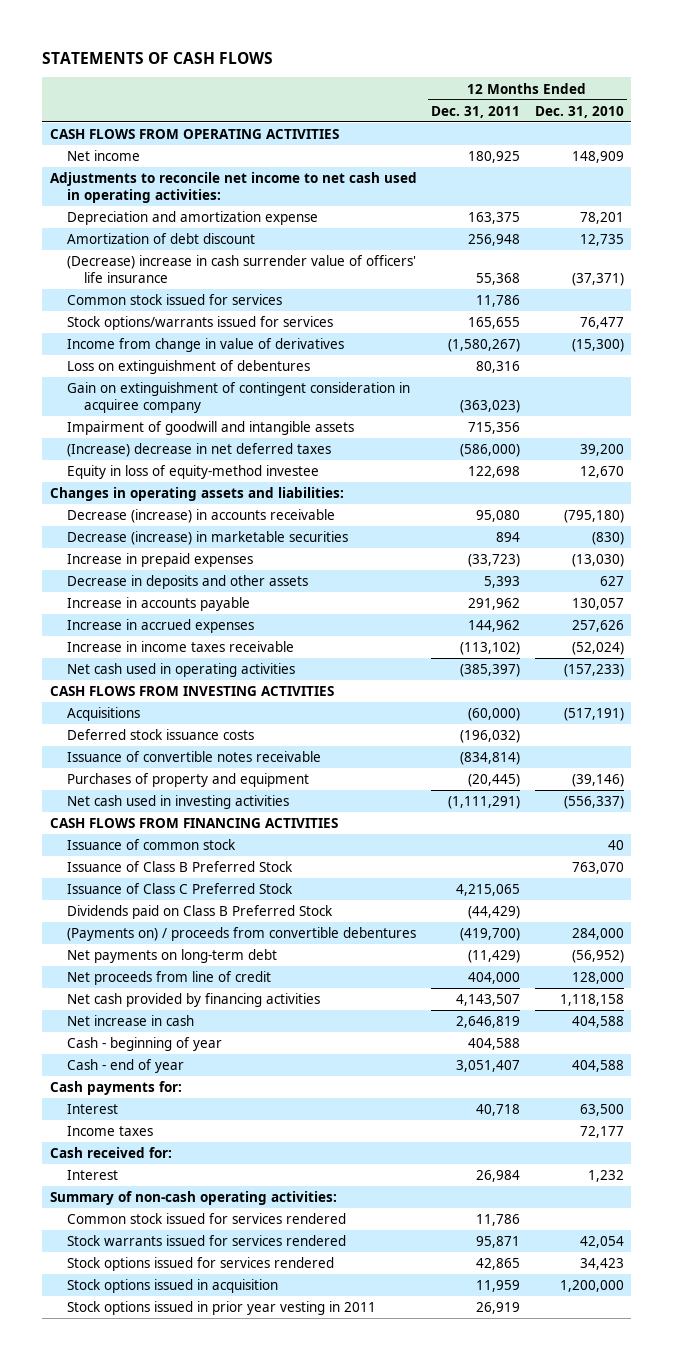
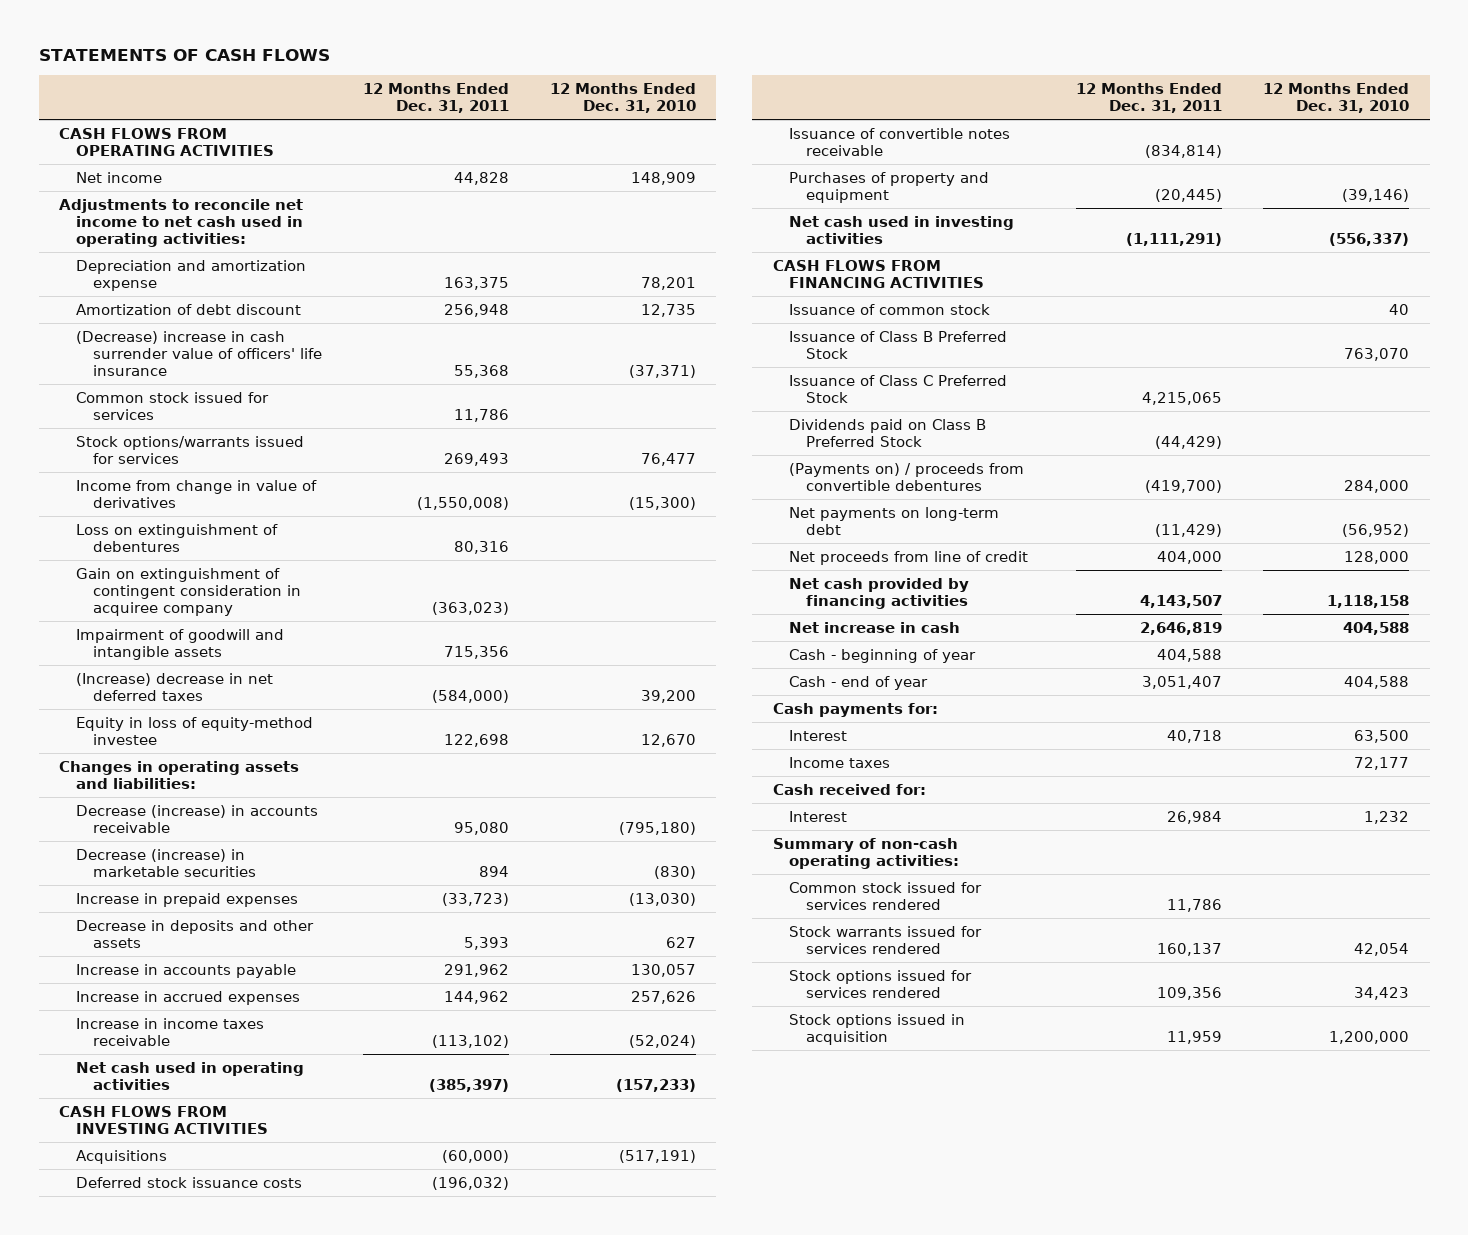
- Net income | 180,925 | 148,909
+ Net income | 44,828 | 148,909
- Stock options/warrants issued for services | 165,655 | 76,477
- Income from change in value of derivatives | (1,580,267) | (15,300)
+ Stock options/warrants issued for services | 269,493 | 76,477
+ Income from change in value of derivatives | (1,550,008) | (15,300)
- (Increase) decrease in net deferred taxes | (586,000) | 39,200
+ (Increase) decrease in net deferred taxes | (584,000) | 39,200
- Stock warrants issued for services rendered | 95,871 | 42,054
- Stock options issued for services rendered | 42,865 | 34,423
+ Stock warrants issued for services rendered | 160,137 | 42,054
+ Stock options issued for services rendered | 109,356 | 34,423
- Stock options issued in prior year vesting in 2011 | 26,919 |

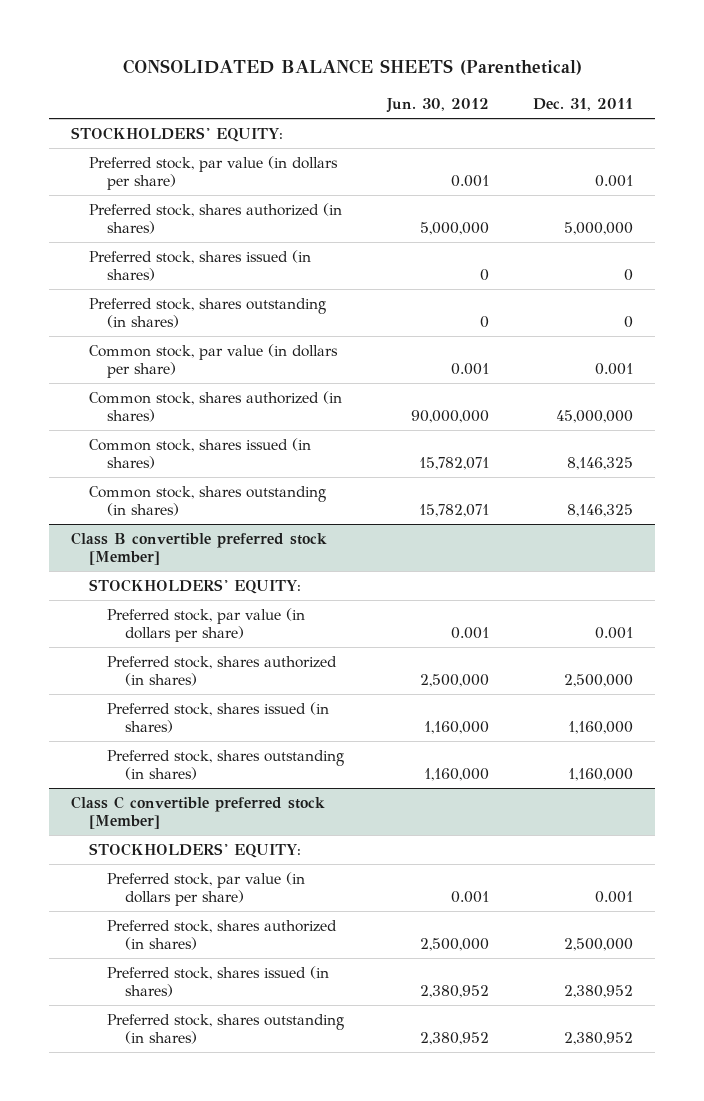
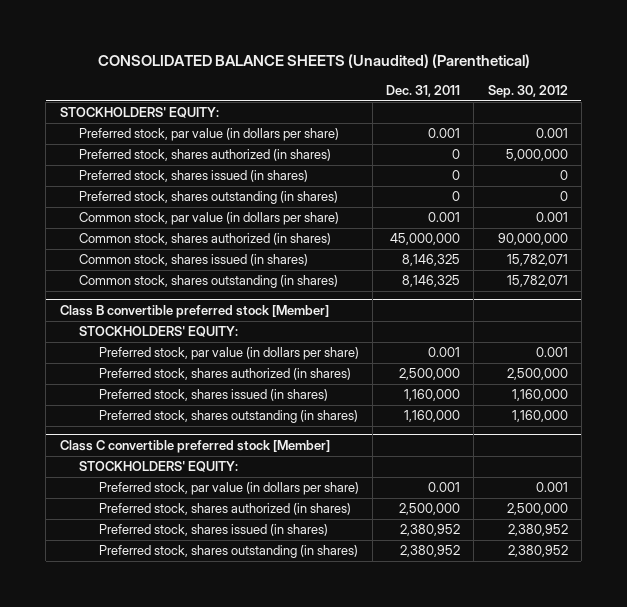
- CONSOLIDATED BALANCE SHEETS (Parenthetical)
+ CONSOLIDATED BALANCE SHEETS (Unaudited) (Parenthetical)
- | Jun. 30, 2012 | Dec. 31, 2011
+ | Dec. 31, 2011 | Sep. 30, 2012
- Preferred stock, shares authorized (in shares) | 5,000,000 | 5,000,000
+ Preferred stock, shares authorized (in shares) | 0 | 5,000,000

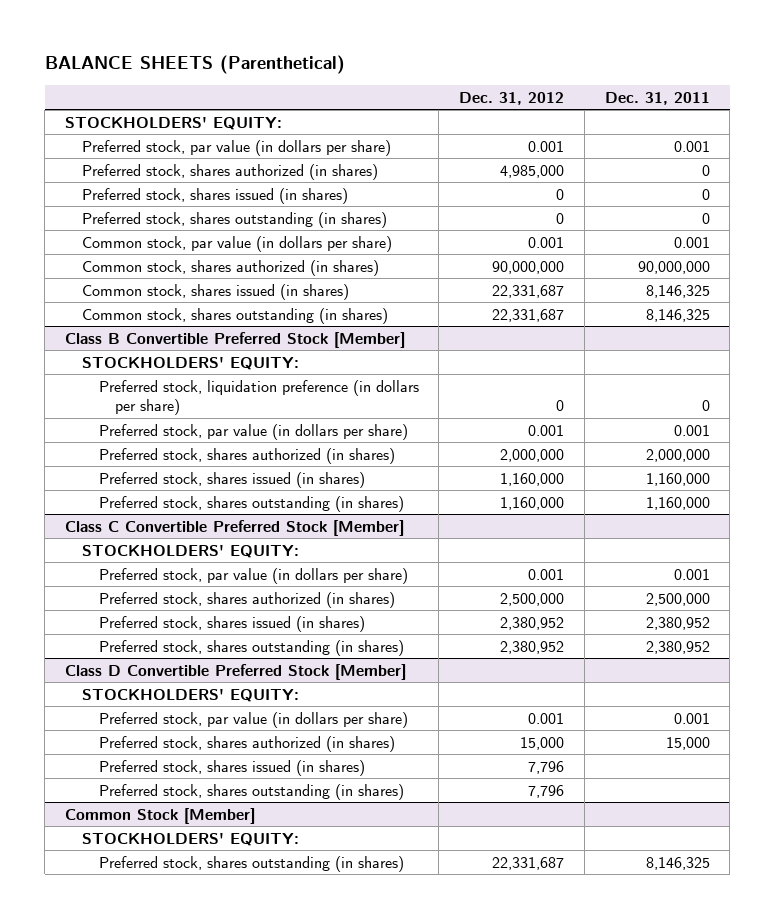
- CONSOLIDATED BALANCE SHEETS (Unaudited) (Parenthetical)
+ BALANCE SHEETS (Parenthetical)
- | Dec. 31, 2011 | Sep. 30, 2012
+ | Dec. 31, 2012 | Dec. 31, 2011
- Common stock, shares authorized (in shares) | 45,000,000 | 90,000,000
+ Common stock, shares authorized (in shares) | 90,000,000 | 90,000,000
- Class B convertible preferred stock [Member]
+ Class B Convertible Preferred Stock [Member]
+ Preferred stock, liquidation preference (in dollars per share) | 0 | 0
- Preferred stock, shares authorized (in shares) | 2,500,000 | 2,500,000
+ Preferred stock, shares authorized (in shares) | 2,000,000 | 2,000,000
- Class C convertible preferred stock [Member]
+ Class C Convertible Preferred Stock [Member]
+ Class D Convertible Preferred Stock [Member]
+ STOCKHOLDERS' EQUITY:
+ Preferred stock, par value (in dollars per share) | 0.001 | 0.001
+ Preferred stock, shares authorized (in shares) | 15,000 | 15,000
+ Preferred stock, shares issued (in shares) | 7,796 |
+ Preferred stock, shares outstanding (in shares) | 7,796 |
+ Common Stock [Member]
+ STOCKHOLDERS' EQUITY:
+ Preferred stock, shares outstanding (in shares) | 22,331,687 | 8,146,325

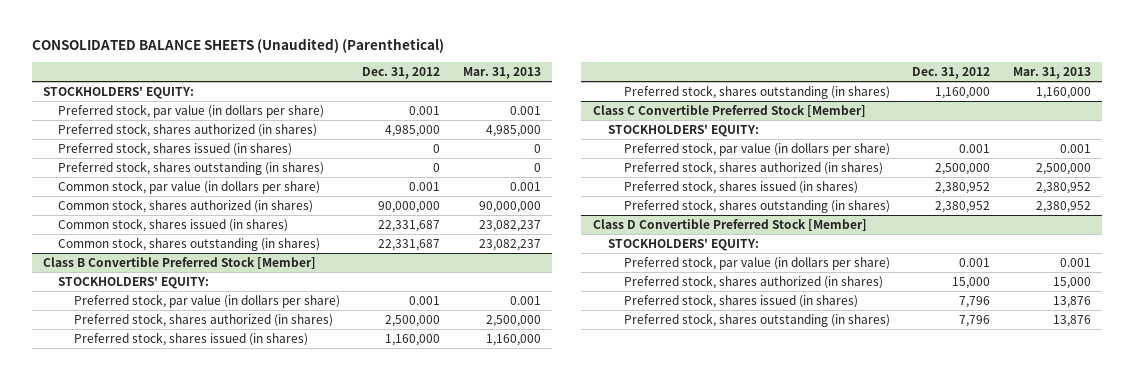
- BALANCE SHEETS (Parenthetical)
+ CONSOLIDATED BALANCE SHEETS (Unaudited) (Parenthetical)
- | Dec. 31, 2012 | Dec. 31, 2011
+ | Dec. 31, 2012 | Mar. 31, 2013
@ Class B Convertible Preferred Stock [Member]
- Preferred stock, liquidation preference (in dollars per share) | 0 | 0
- Preferred stock, shares authorized (in shares) | 2,000,000 | 2,000,000
+ Preferred stock, shares authorized (in shares) | 2,500,000 | 2,500,000
- Common Stock [Member]
- STOCKHOLDERS' EQUITY:
- Preferred stock, shares outstanding (in shares) | 22,331,687 | 8,146,325

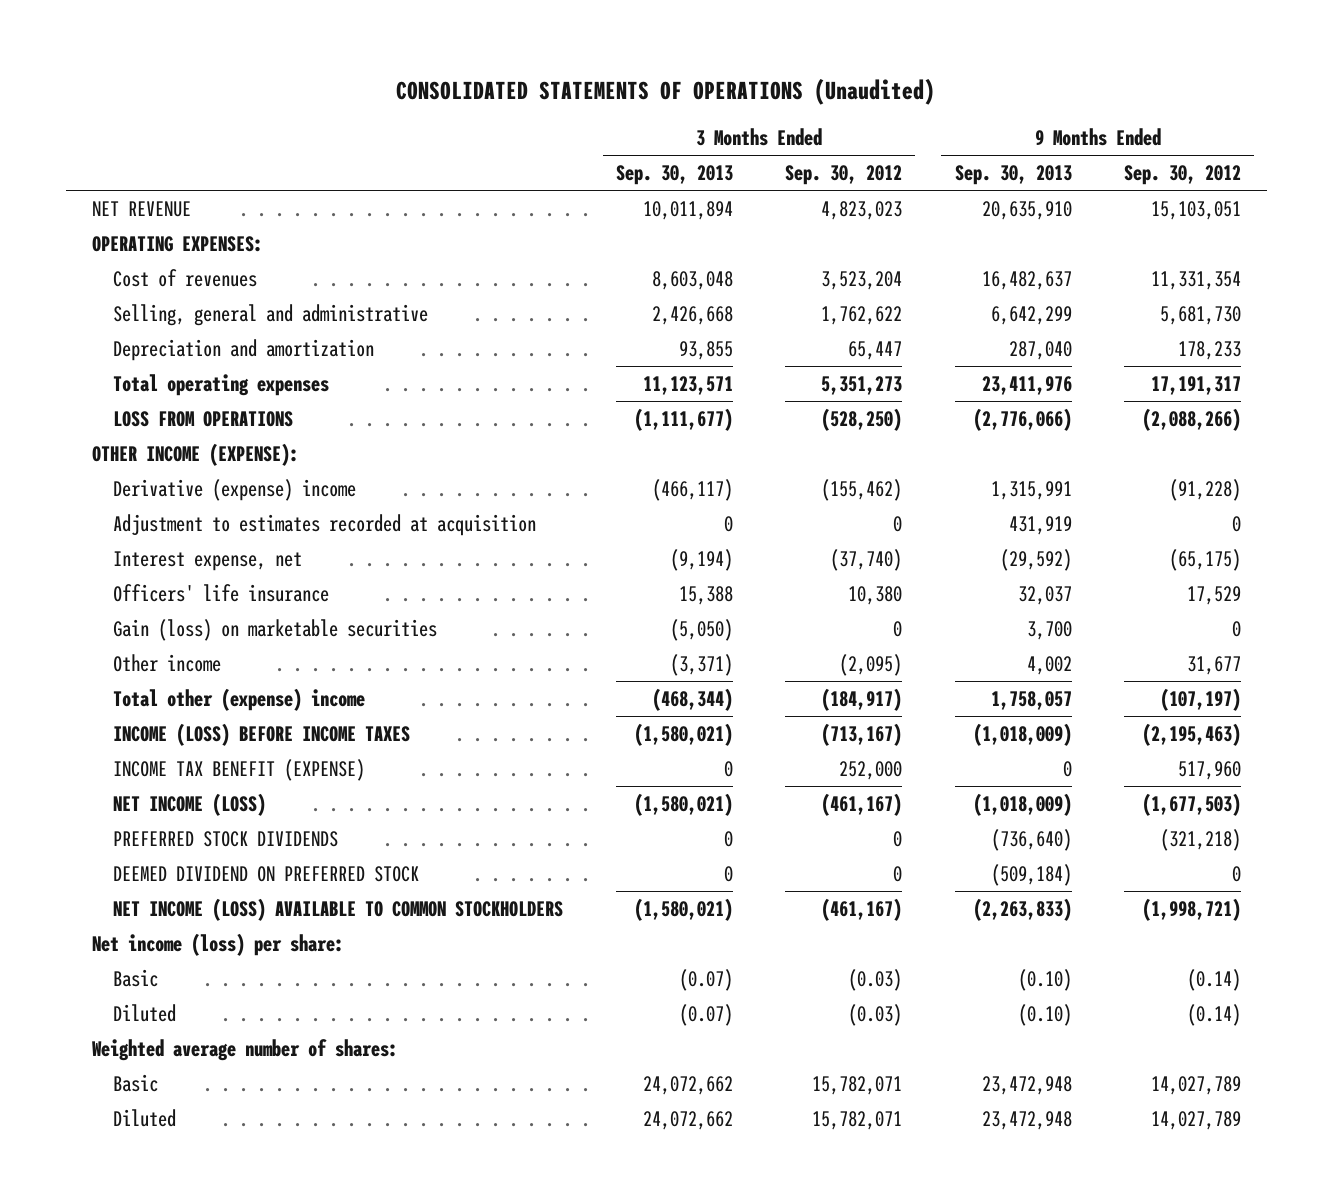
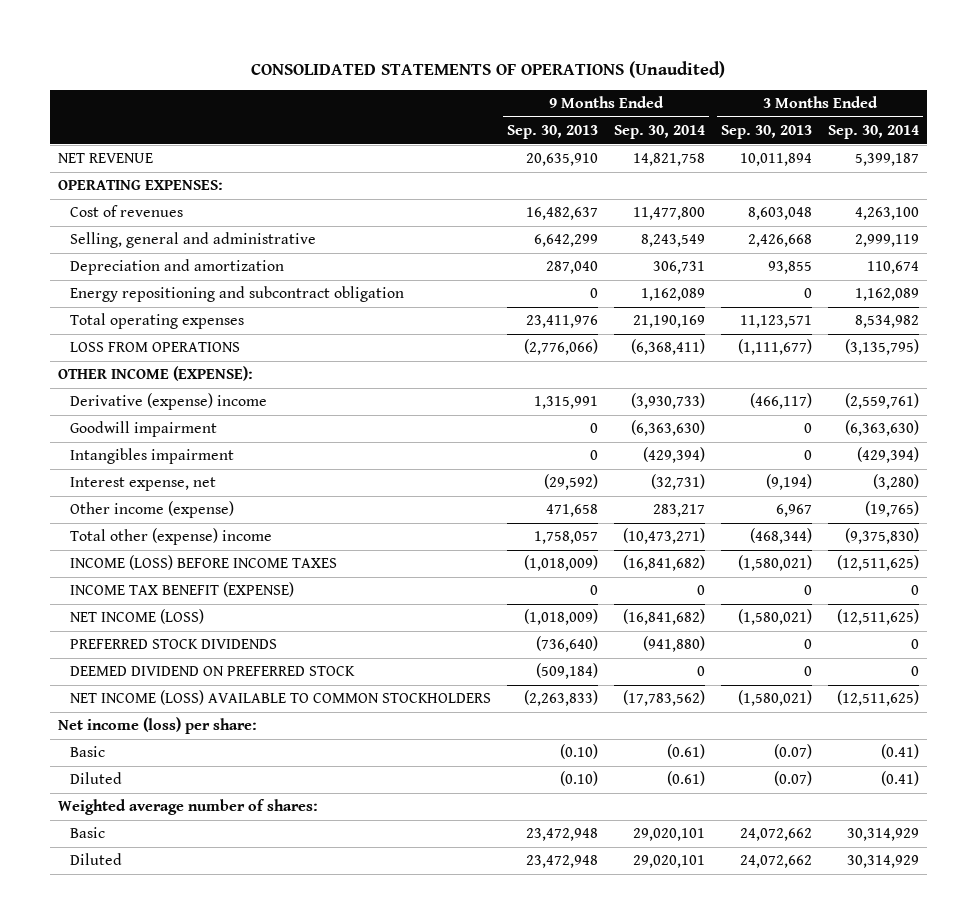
- | 3 Months Ended Sep. 30, 2013 | 3 Months Ended Sep. 30, 2012 | 9 Months Ended Sep. 30, 2013 | 9 Months Ended Sep. 30, 2012
+ | 9 Months Ended Sep. 30, 2013 | 9 Months Ended Sep. 30, 2014 | 3 Months Ended Sep. 30, 2013 | 3 Months Ended Sep. 30, 2014
+ Energy repositioning and subcontract obligation | 0 | 1,162,089 | 0 | 1,162,089
- Adjustment to estimates recorded at acquisition | 0 | 0 | 431,919 | 0
+ Goodwill impairment | 0 | (6,363,630) | 0 | (6,363,630)
+ Intangibles impairment | 0 | (429,394) | 0 | (429,394)
- Officers' life insurance | 15,388 | 10,380 | 32,037 | 17,529
- Gain (loss) on marketable securities | (5,050) | 0 | 3,700 | 0
- Other income | (3,371) | (2,095) | 4,002 | 31,677
+ Other income (expense) | 471,658 | 283,217 | 6,967 | (19,765)

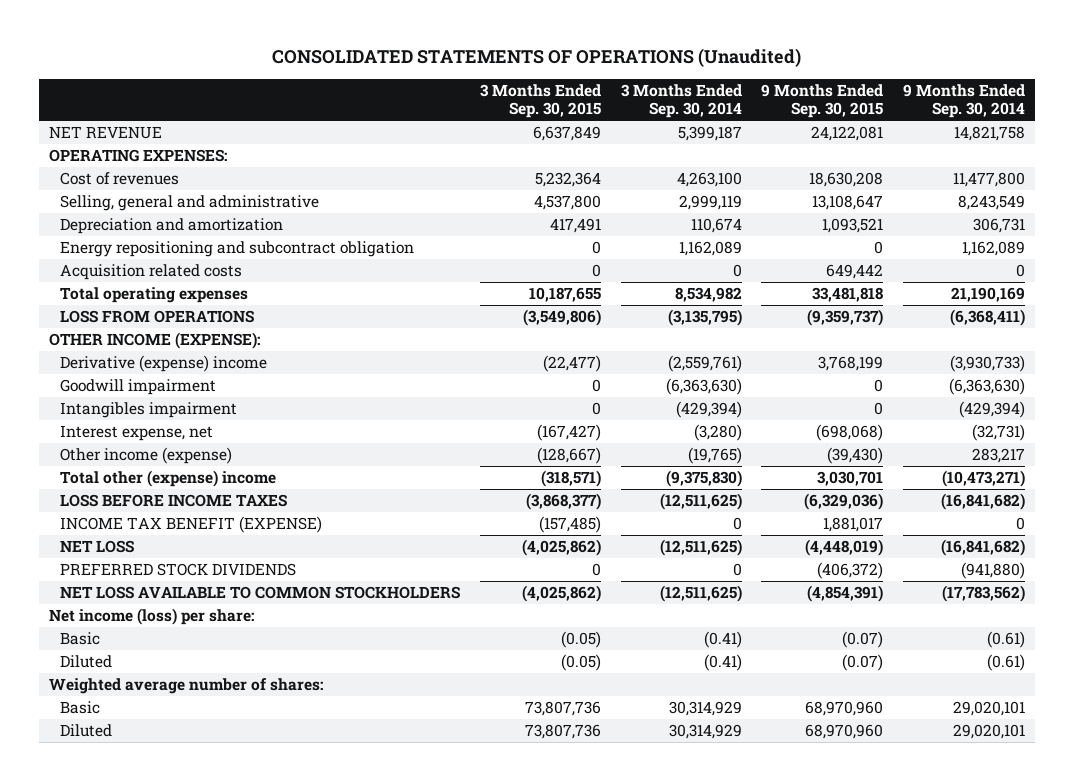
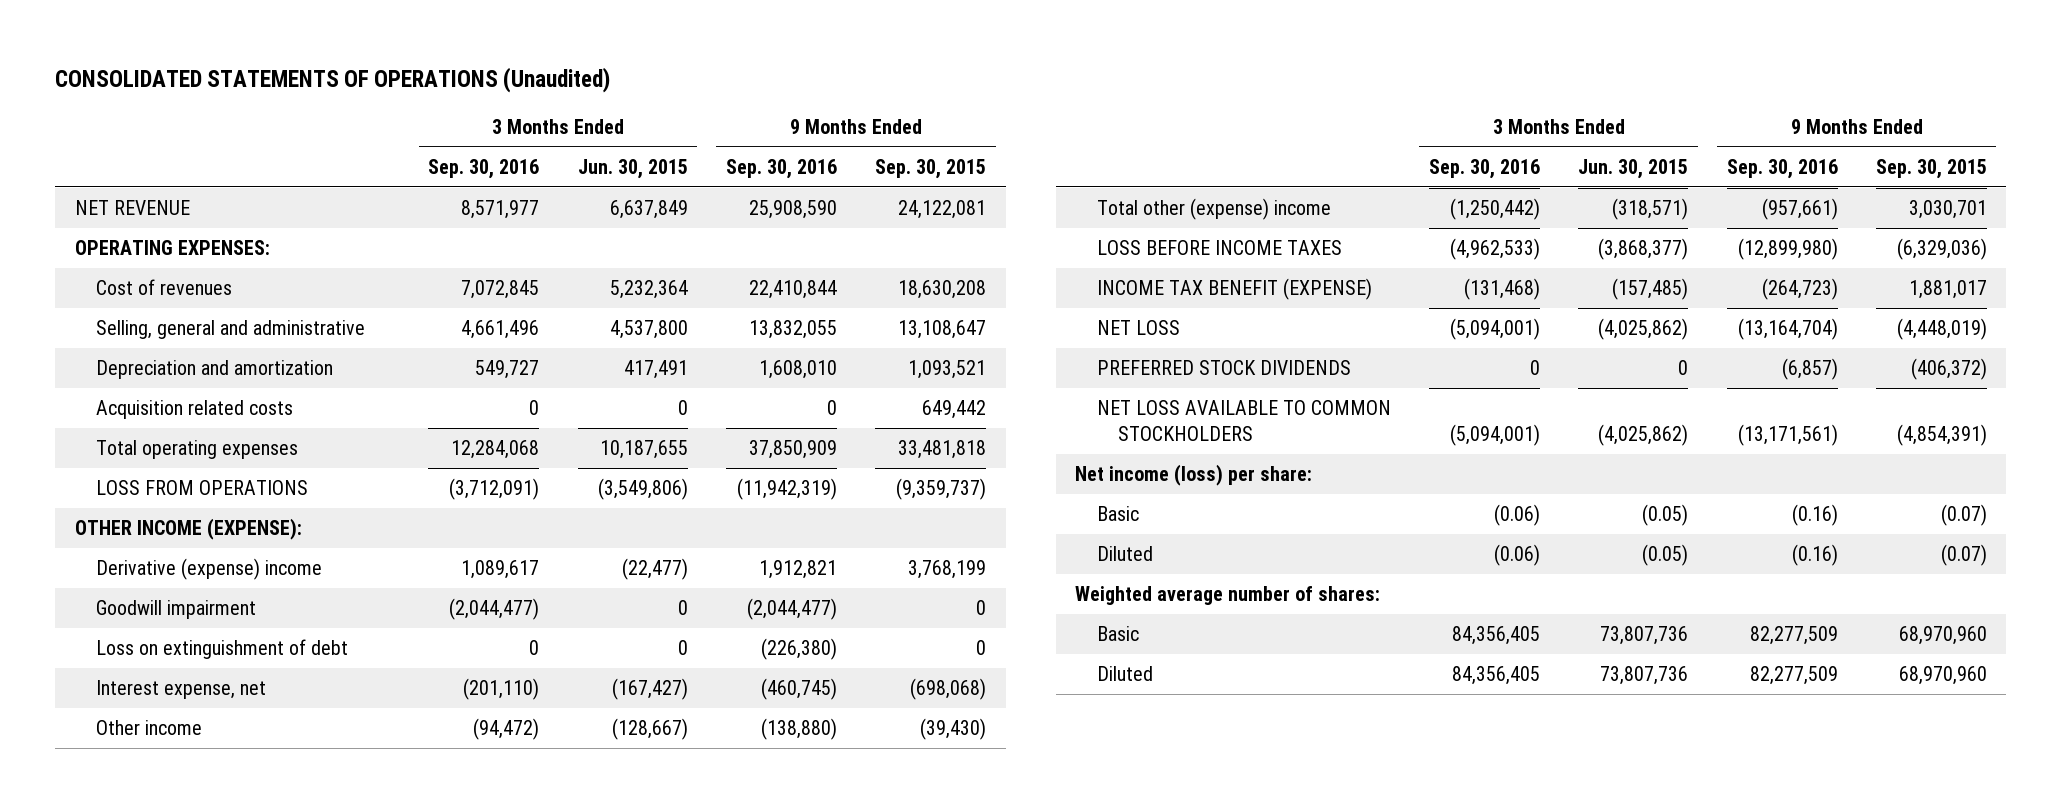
- | 3 Months Ended Sep. 30, 2015 | 3 Months Ended Sep. 30, 2014 | 9 Months Ended Sep. 30, 2015 | 9 Months Ended Sep. 30, 2014
+ | 3 Months Ended Sep. 30, 2016 | 3 Months Ended Jun. 30, 2015 | 9 Months Ended Sep. 30, 2016 | 9 Months Ended Sep. 30, 2015
- Energy repositioning and subcontract obligation | 0 | 1,162,089 | 0 | 1,162,089
- Intangibles impairment | 0 | (429,394) | 0 | (429,394)
+ Loss on extinguishment of debt | 0 | 0 | (226,380) | 0
- Other income (expense) | (128,667) | (19,765) | (39,430) | 283,217
+ Other income | (94,472) | (128,667) | (138,880) | (39,430)

